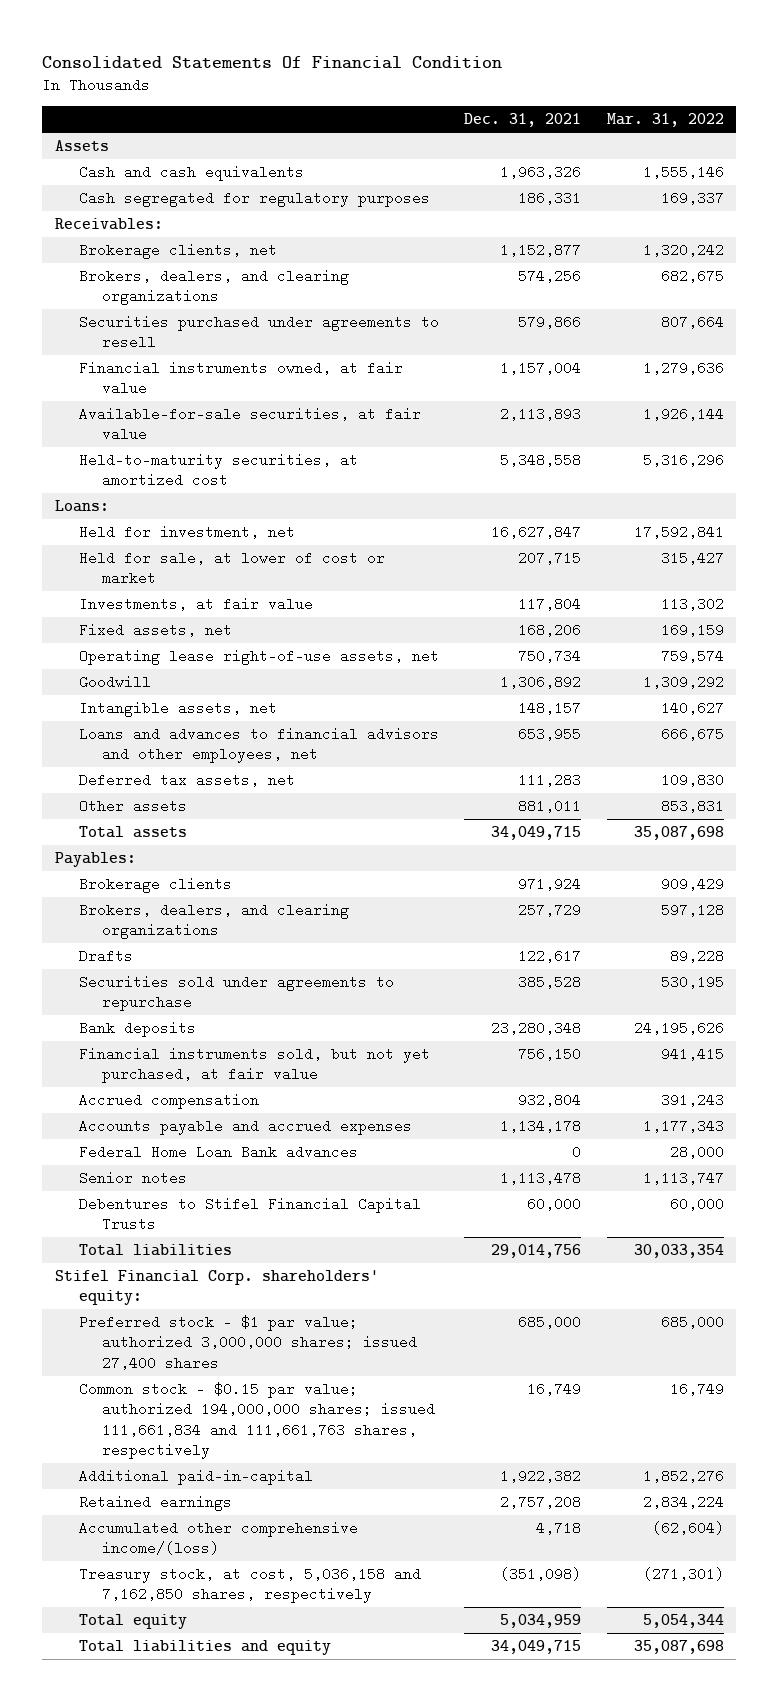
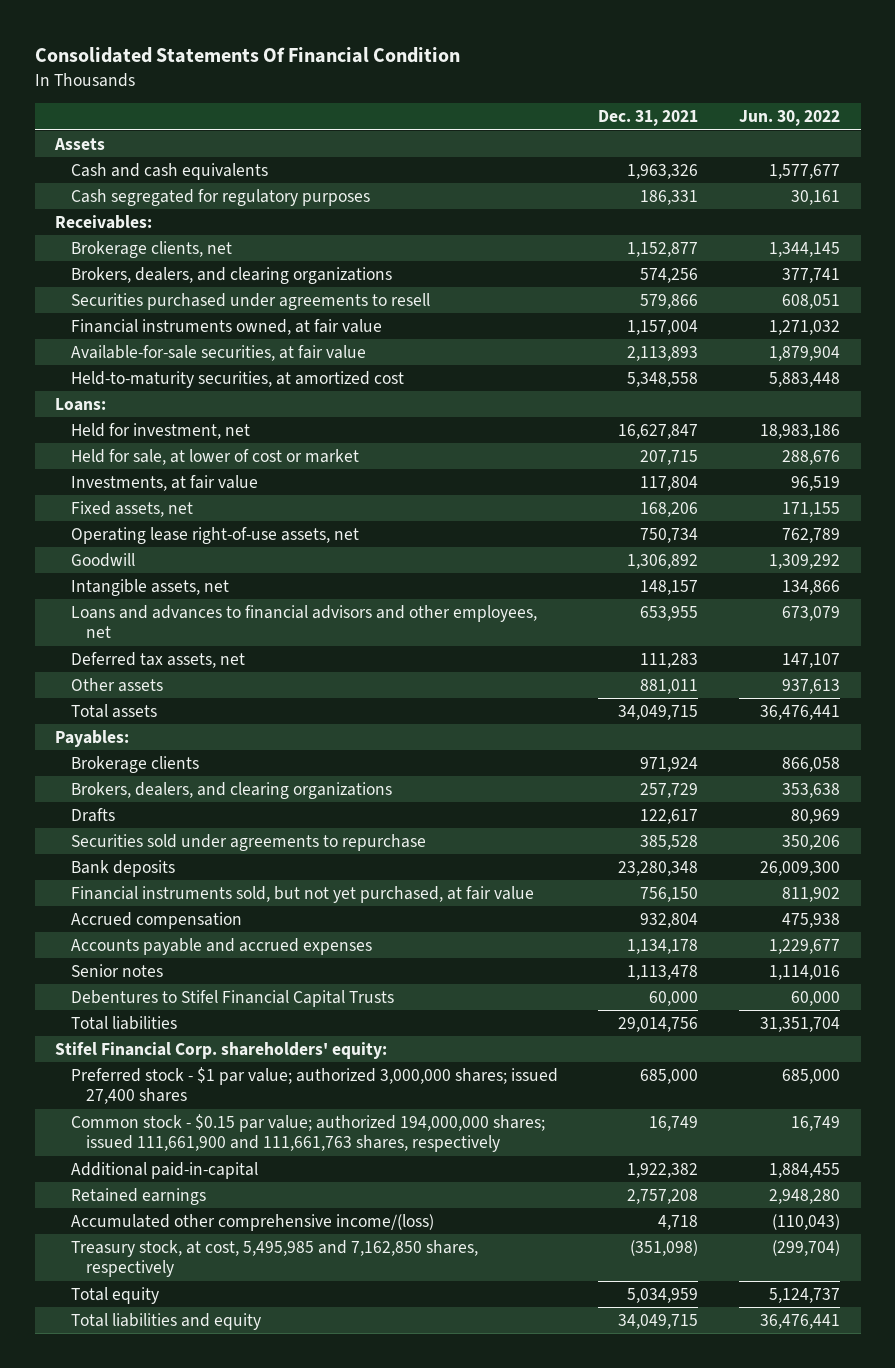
- | Dec. 31, 2021 | Mar. 31, 2022
+ | Dec. 31, 2021 | Jun. 30, 2022
- Federal Home Loan Bank advances | 0 | 28,000
- Common stock - $0.15 par value; authorized 194,000,000 shares; issued 111,661,834 and 111,661,763 shares, respectively | 16,749 | 16,749
+ Common stock - $0.15 par value; authorized 194,000,000 shares; issued 111,661,900 and 111,661,763 shares, respectively | 16,749 | 16,749
- Treasury stock, at cost, 5,036,158 and 7,162,850 shares, respectively | (351,098) | (271,301)
+ Treasury stock, at cost, 5,495,985 and 7,162,850 shares, respectively | (351,098) | (299,704)

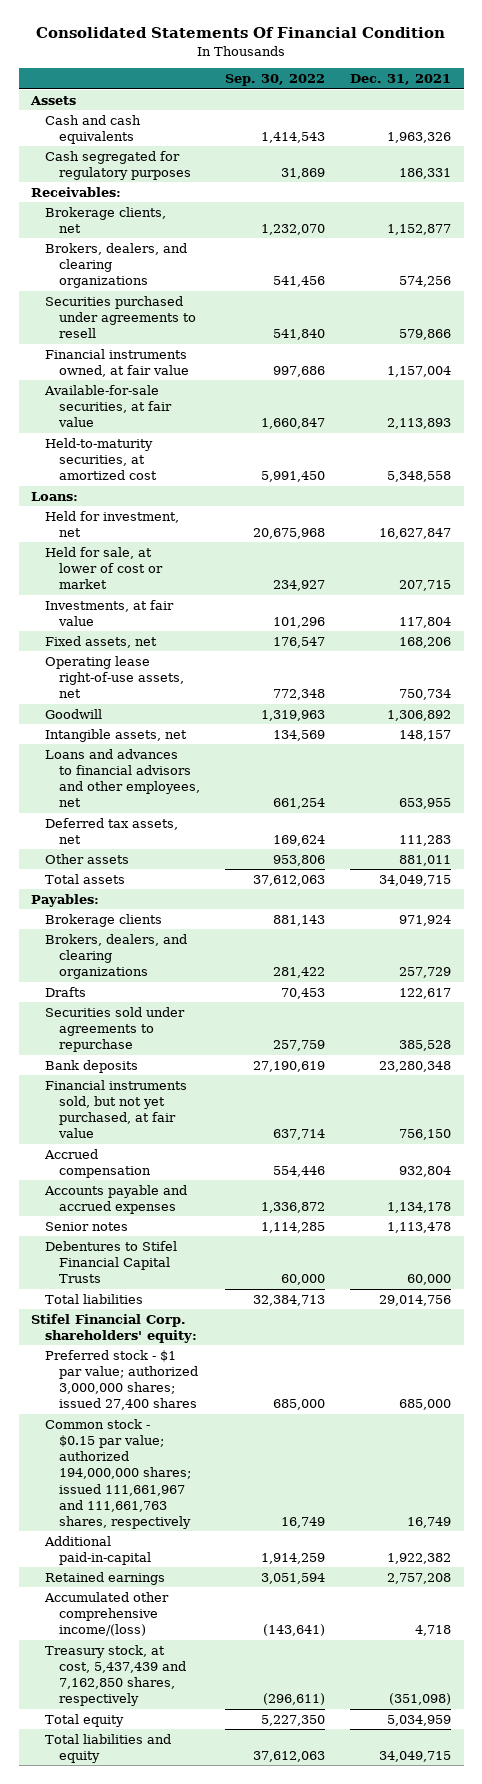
- | Dec. 31, 2021 | Jun. 30, 2022
+ | Sep. 30, 2022 | Dec. 31, 2021
- Common stock - $0.15 par value; authorized 194,000,000 shares; issued 111,661,900 and 111,661,763 shares, respectively | 16,749 | 16,749
+ Common stock - $0.15 par value; authorized 194,000,000 shares; issued 111,661,967 and 111,661,763 shares, respectively | 16,749 | 16,749
- Treasury stock, at cost, 5,495,985 and 7,162,850 shares, respectively | (351,098) | (299,704)
+ Treasury stock, at cost, 5,437,439 and 7,162,850 shares, respectively | (296,611) | (351,098)

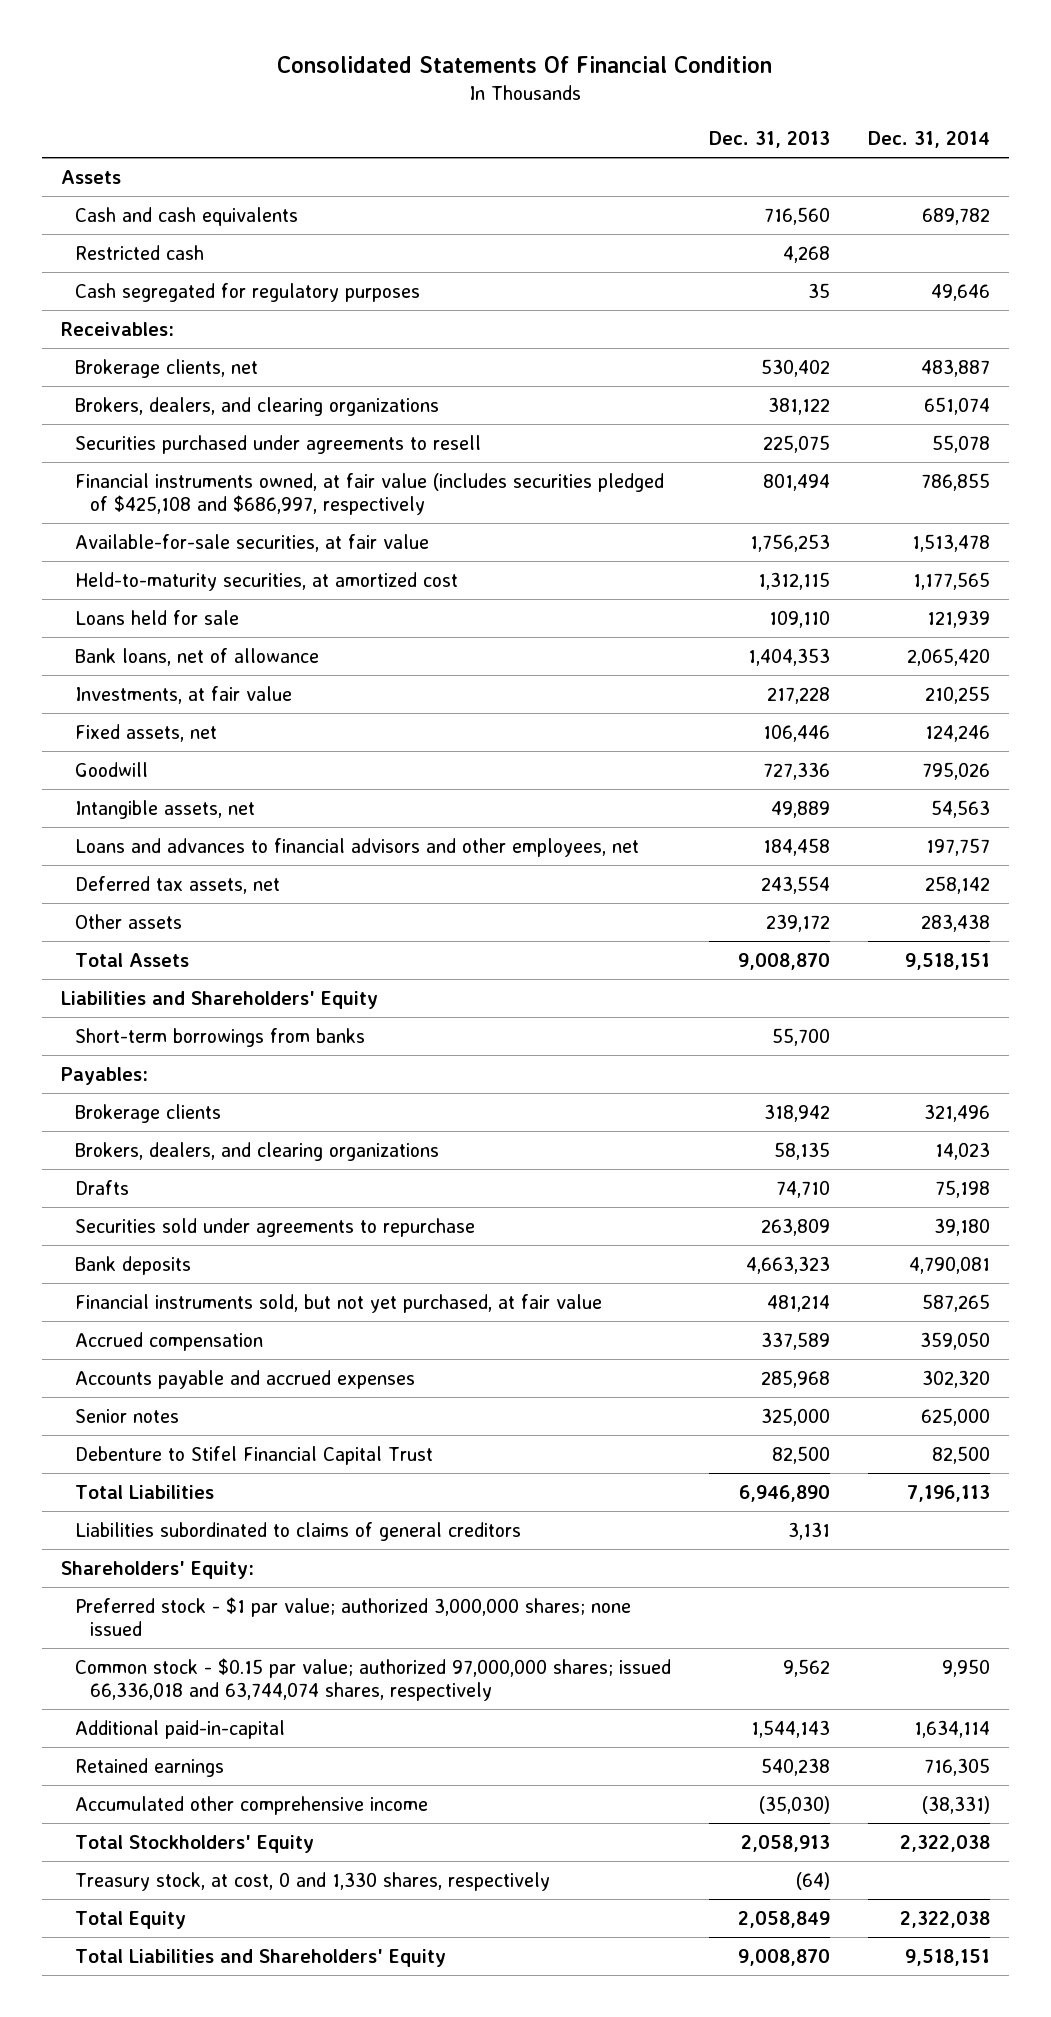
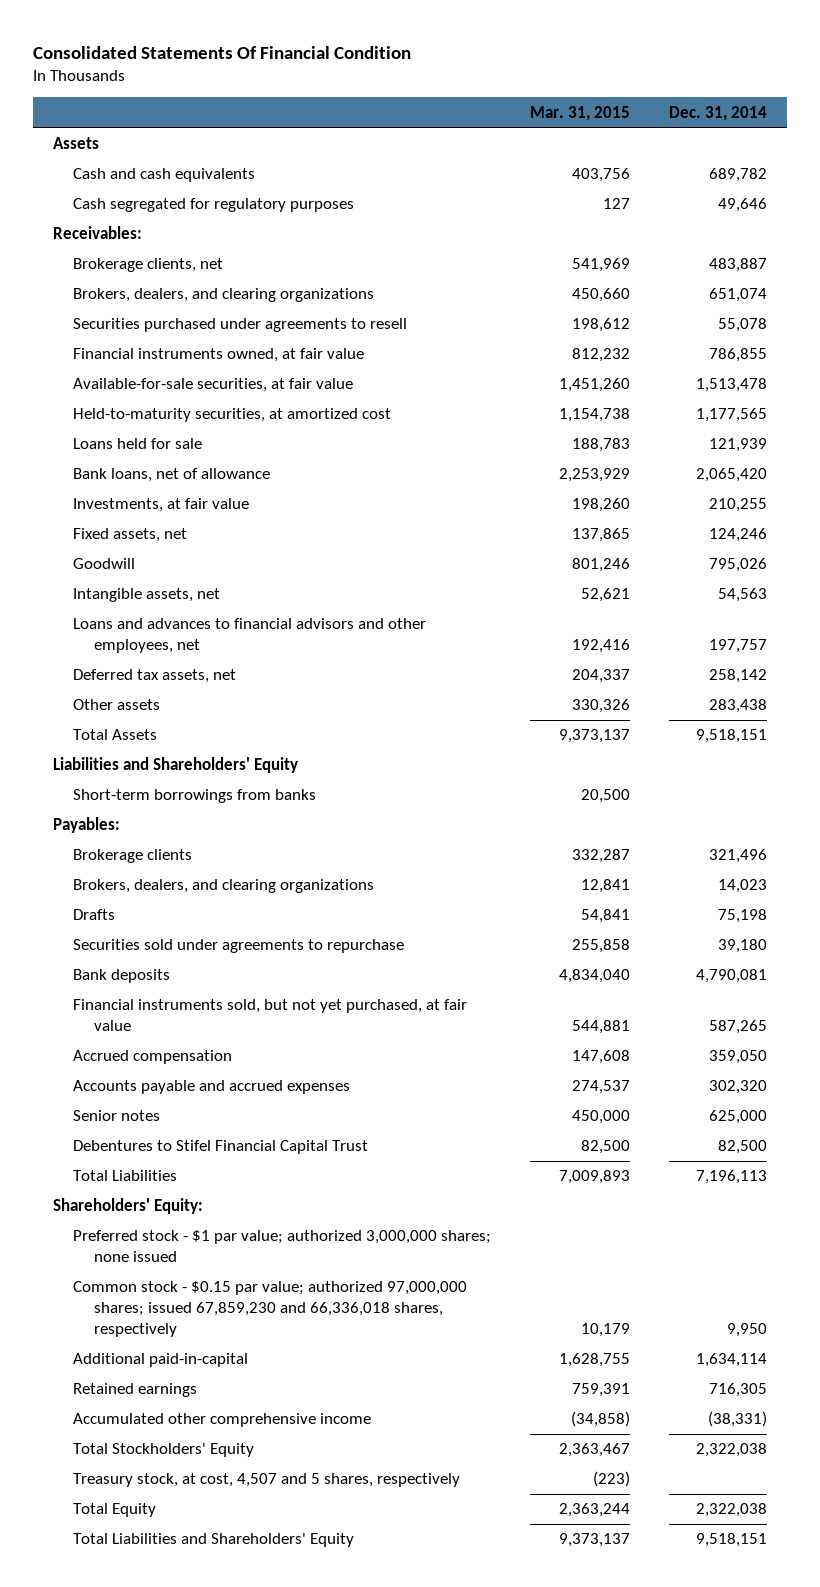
- | Dec. 31, 2013 | Dec. 31, 2014
+ | Mar. 31, 2015 | Dec. 31, 2014
- Restricted cash | 4,268 |
- Financial instruments owned, at fair value (includes securities pledged of $425,108 and $686,997, respectively | 801,494 | 786,855
+ Financial instruments owned, at fair value | 812,232 | 786,855
- Debenture to Stifel Financial Capital Trust | 82,500 | 82,500
+ Debentures to Stifel Financial Capital Trust | 82,500 | 82,500
- Liabilities subordinated to claims of general creditors | 3,131 |
- Common stock - $0.15 par value; authorized 97,000,000 shares; issued 66,336,018 and 63,744,074 shares, respectively | 9,562 | 9,950
+ Common stock - $0.15 par value; authorized 97,000,000 shares; issued 67,859,230 and 66,336,018 shares, respectively | 10,179 | 9,950
- Treasury stock, at cost, 0 and 1,330 shares, respectively | (64) |
+ Treasury stock, at cost, 4,507 and 5 shares, respectively | (223) |

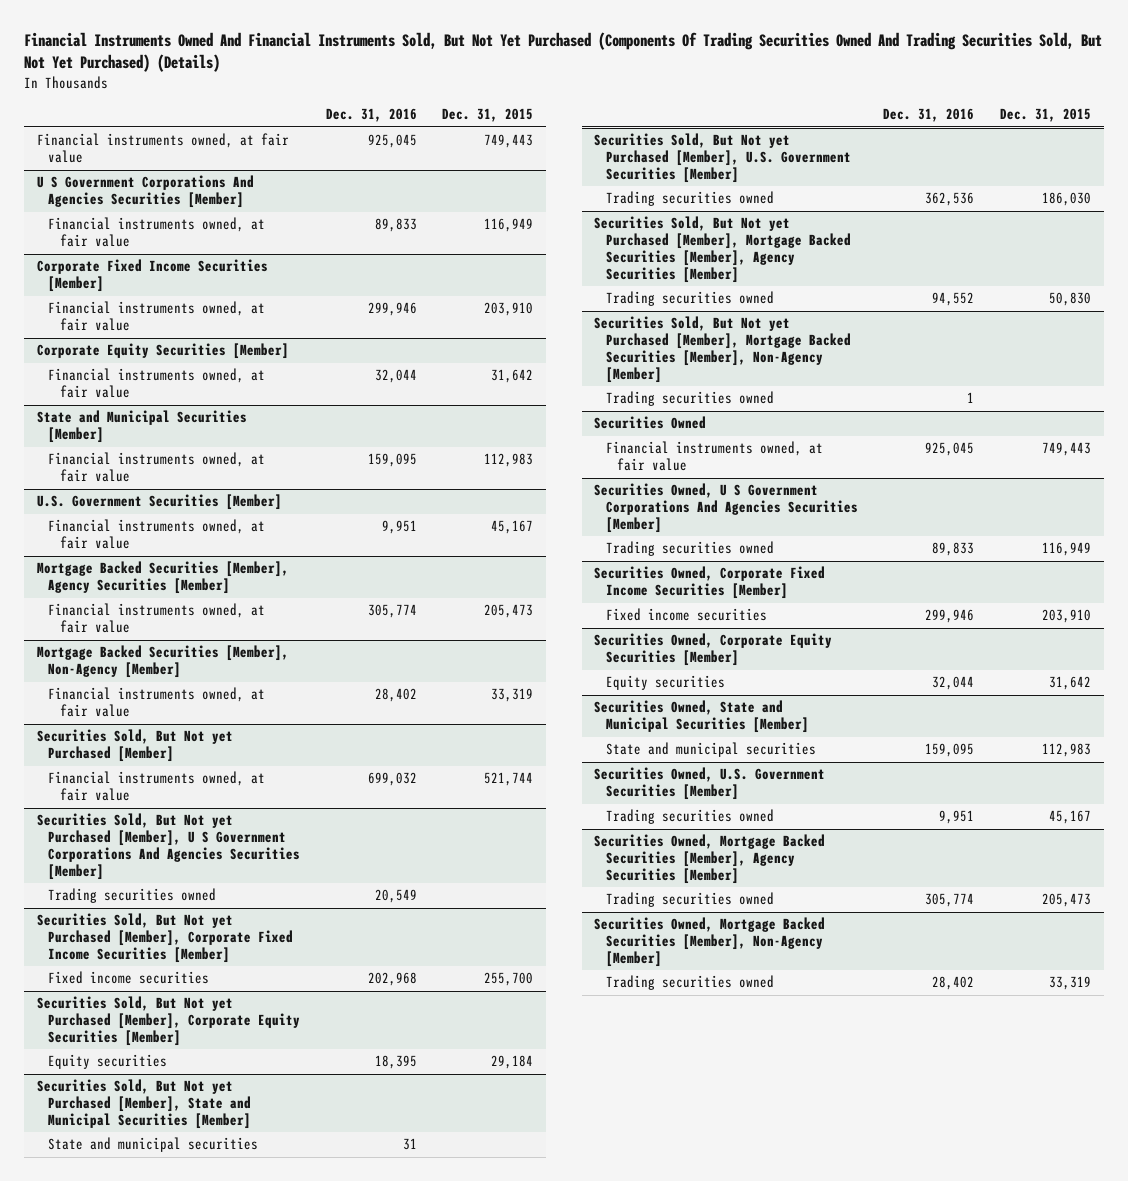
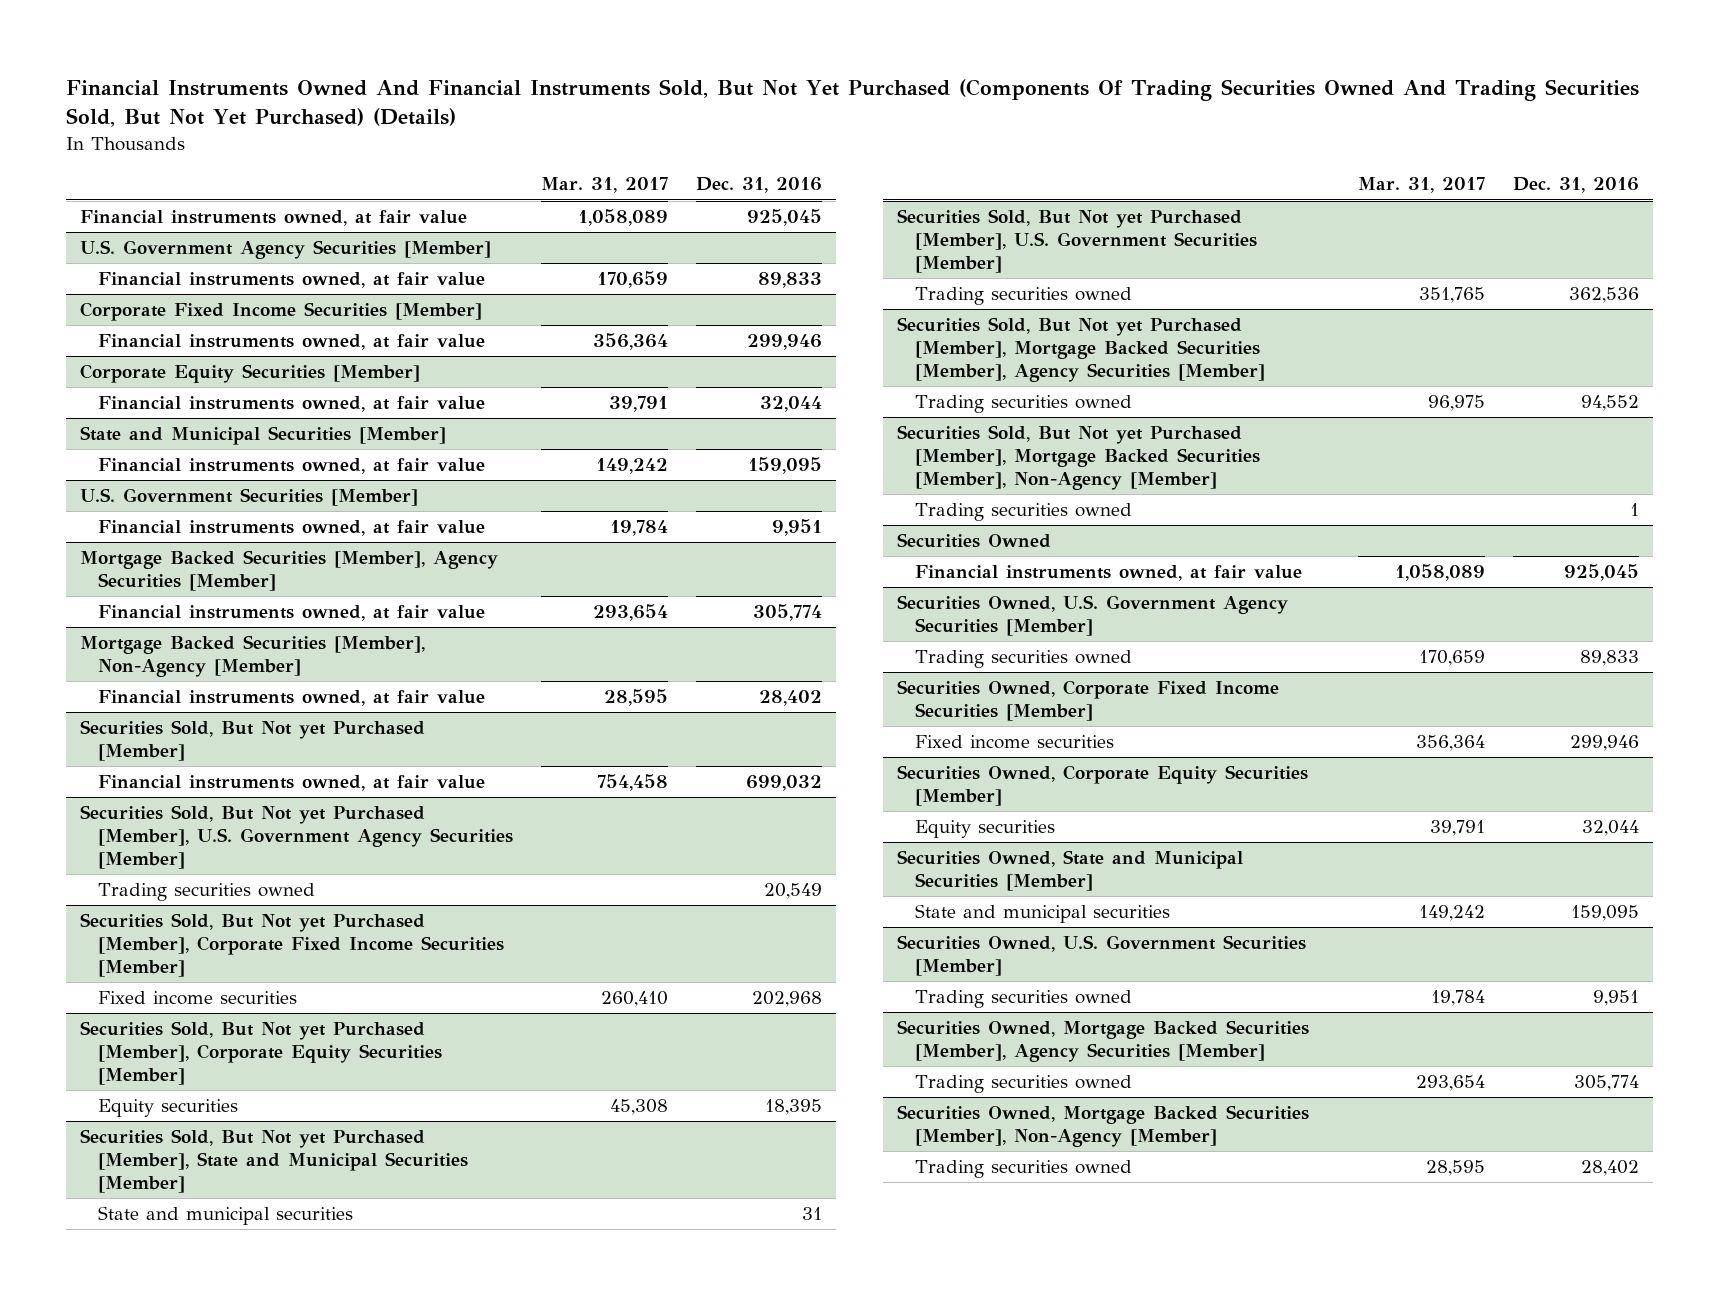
- | Dec. 31, 2016 | Dec. 31, 2015
+ | Mar. 31, 2017 | Dec. 31, 2016
- U S Government Corporations And Agencies Securities [Member]
+ U.S. Government Agency Securities [Member]
- Securities Sold, But Not yet Purchased [Member], U S Government Corporations And Agencies Securities [Member]
+ Securities Sold, But Not yet Purchased [Member], U.S. Government Agency Securities [Member]
- Securities Owned, U S Government Corporations And Agencies Securities [Member]
+ Securities Owned, U.S. Government Agency Securities [Member]

